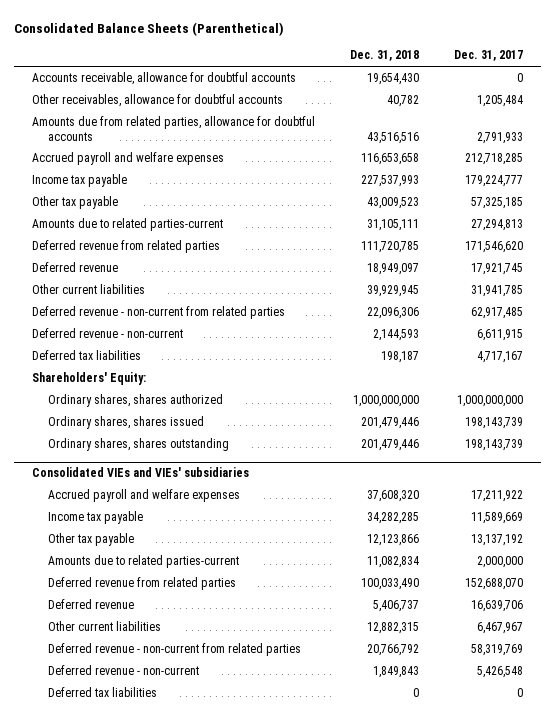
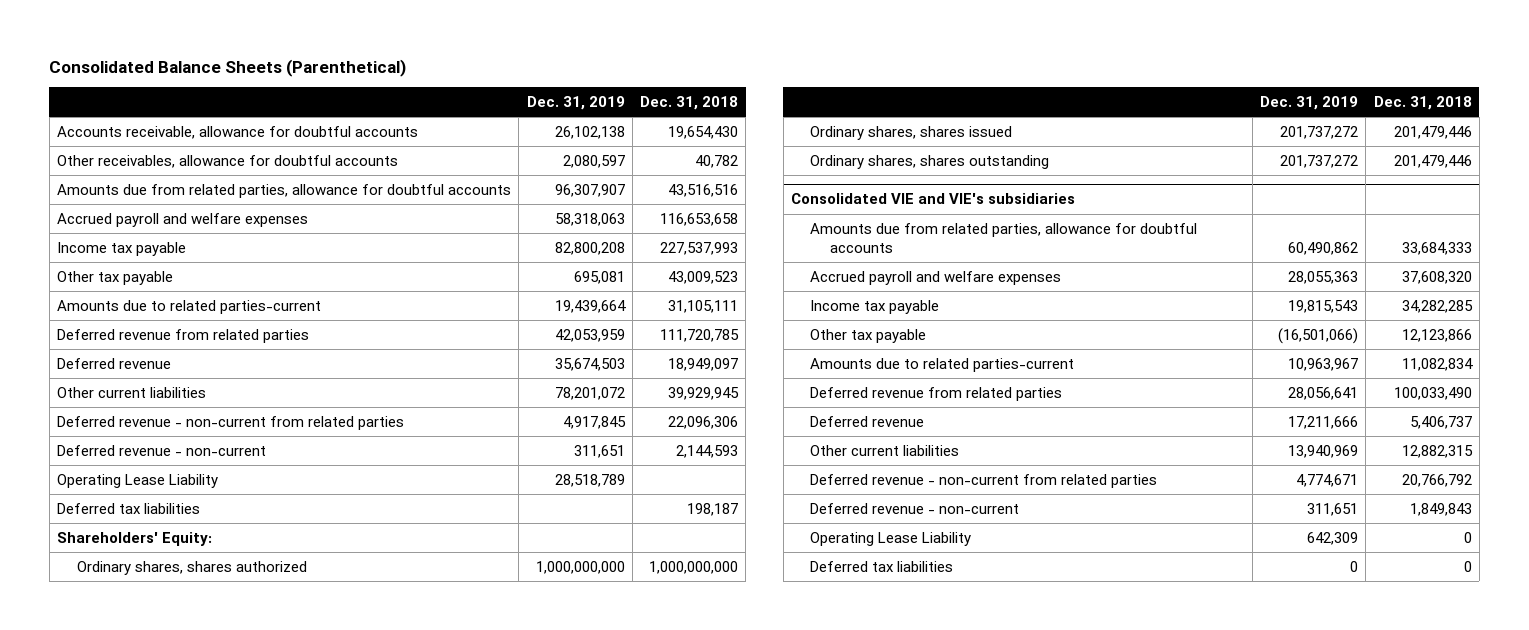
- | Dec. 31, 2018 | Dec. 31, 2017
+ | Dec. 31, 2019 | Dec. 31, 2018
+ Operating Lease Liability | 28,518,789 |
- Consolidated VIEs and VIEs' subsidiaries
+ Consolidated VIE and VIE's subsidiaries
+ Amounts due from related parties, allowance for doubtful accounts | 60,490,862 | 33,684,333
+ Operating Lease Liability | 642,309 | 0

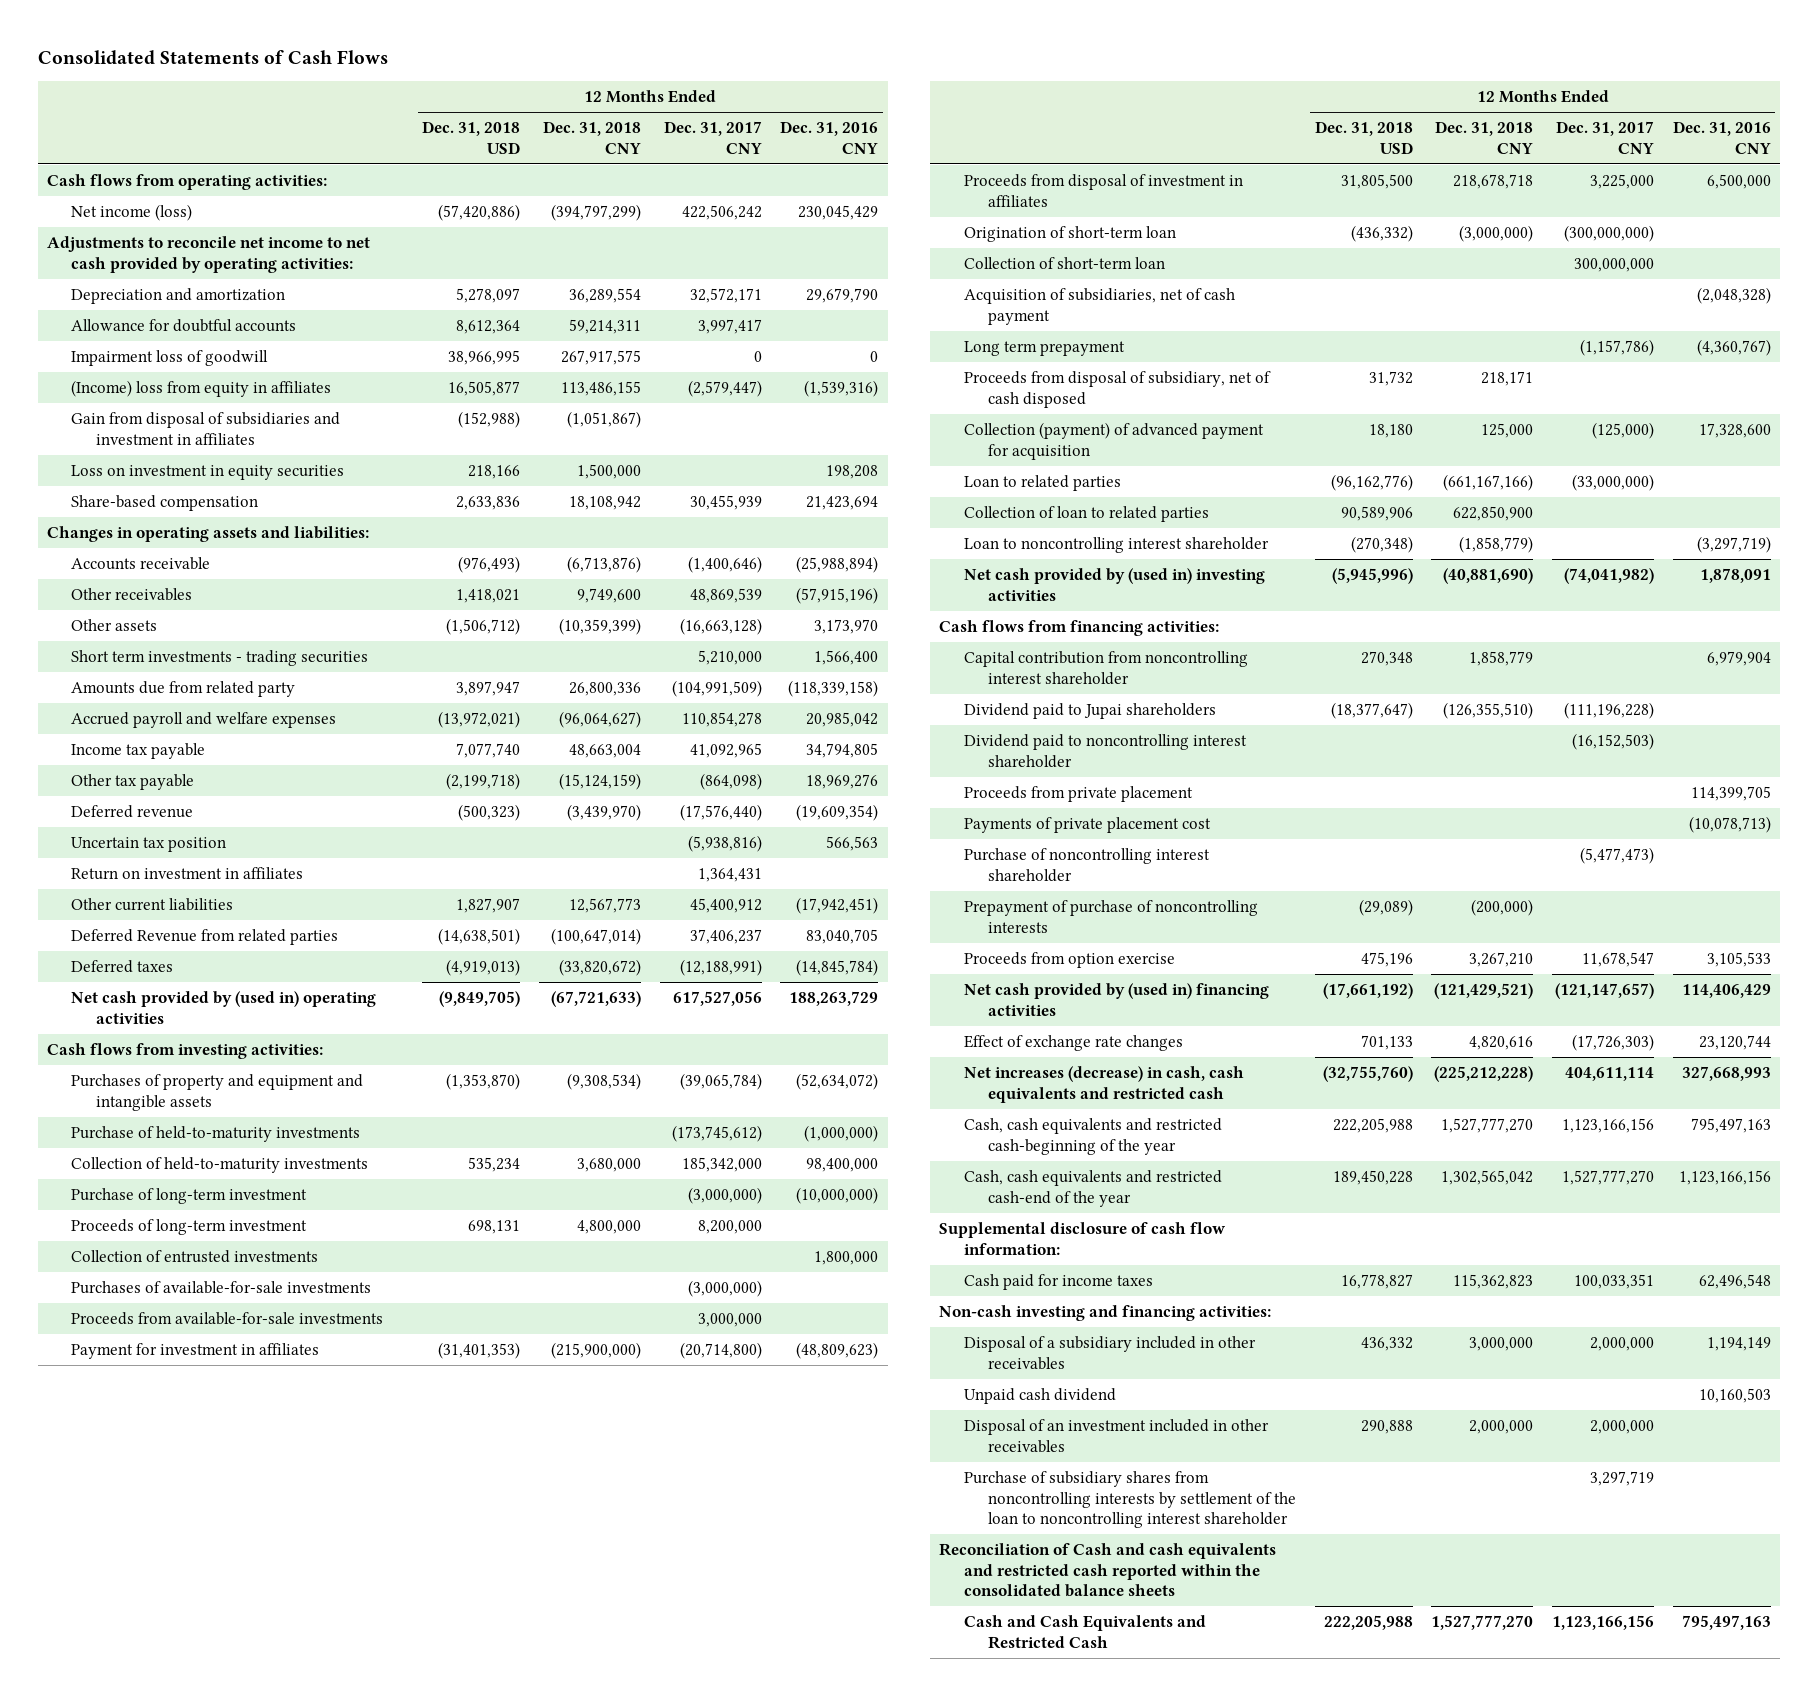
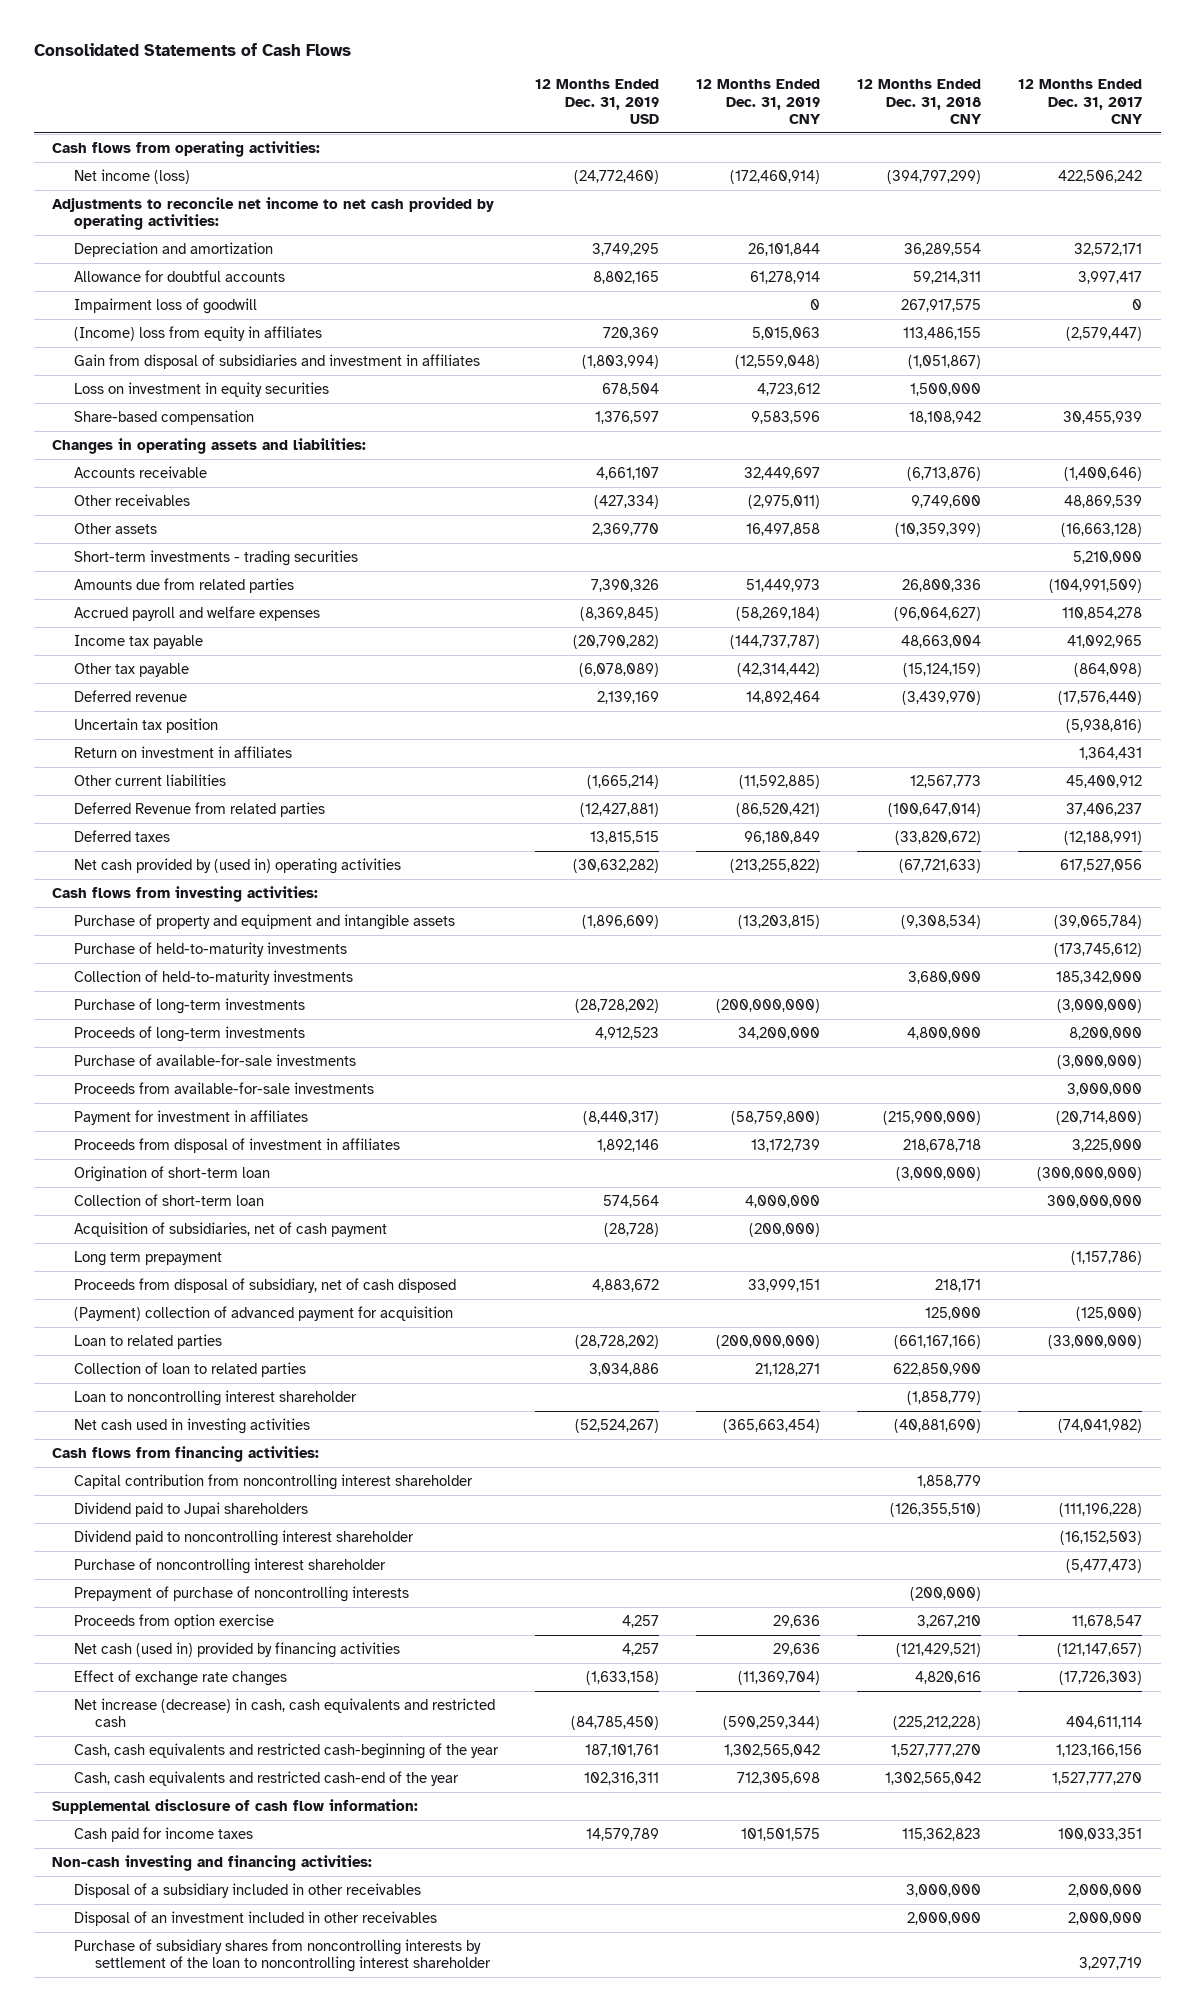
- | 12 Months Ended Dec. 31, 2018 USD | 12 Months Ended Dec. 31, 2018 CNY | 12 Months Ended Dec. 31, 2017 CNY | 12 Months Ended Dec. 31, 2016 CNY
+ | 12 Months Ended Dec. 31, 2019 USD | 12 Months Ended Dec. 31, 2019 CNY | 12 Months Ended Dec. 31, 2018 CNY | 12 Months Ended Dec. 31, 2017 CNY
- Short term investments - trading securities | | | 5,210,000 | 1,566,400
- Amounts due from related party | 3,897,947 | 26,800,336 | (104,991,509) | (118,339,158)
+ Short-term investments - trading securities | | | | 5,210,000
+ Amounts due from related parties | 7,390,326 | 51,449,973 | 26,800,336 | (104,991,509)
- Purchases of property and equipment and intangible assets | (1,353,870) | (9,308,534) | (39,065,784) | (52,634,072)
+ Purchase of property and equipment and intangible assets | (1,896,609) | (13,203,815) | (9,308,534) | (39,065,784)
- Purchase of long-term investment | | | (3,000,000) | (10,000,000)
- Proceeds of long-term investment | 698,131 | 4,800,000 | 8,200,000 |
- Collection of entrusted investments | | | | 1,800,000
- Purchases of available-for-sale investments | | | (3,000,000) |
+ Purchase of long-term investments | (28,728,202) | (200,000,000) | | (3,000,000)
+ Proceeds of long-term investments | 4,912,523 | 34,200,000 | 4,800,000 | 8,200,000
+ Purchase of available-for-sale investments | | | | (3,000,000)
- Collection (payment) of advanced payment for acquisition | 18,180 | 125,000 | (125,000) | 17,328,600
+ (Payment) collection of advanced payment for acquisition | | | 125,000 | (125,000)
- Net cash provided by (used in) investing activities | (5,945,996) | (40,881,690) | (74,041,982) | 1,878,091
+ Net cash used in investing activities | (52,524,267) | (365,663,454) | (40,881,690) | (74,041,982)
- Proceeds from private placement | | | | 114,399,705
- Payments of private placement cost | | | | (10,078,713)
- Net cash provided by (used in) financing activities | (17,661,192) | (121,429,521) | (121,147,657) | 114,406,429
+ Net cash (used in) provided by financing activities | 4,257 | 29,636 | (121,429,521) | (121,147,657)
- Net increases (decrease) in cash, cash equivalents and restricted cash | (32,755,760) | (225,212,228) | 404,611,114 | 327,668,993
+ Net increase (decrease) in cash, cash equivalents and restricted cash | (84,785,450) | (590,259,344) | (225,212,228) | 404,611,114
- Unpaid cash dividend | | | | 10,160,503
- Reconciliation of Cash and cash equivalents and restricted cash reported within the consolidated balance sheets
- Cash and Cash Equivalents and Restricted Cash | 222,205,988 | 1,527,777,270 | 1,123,166,156 | 795,497,163

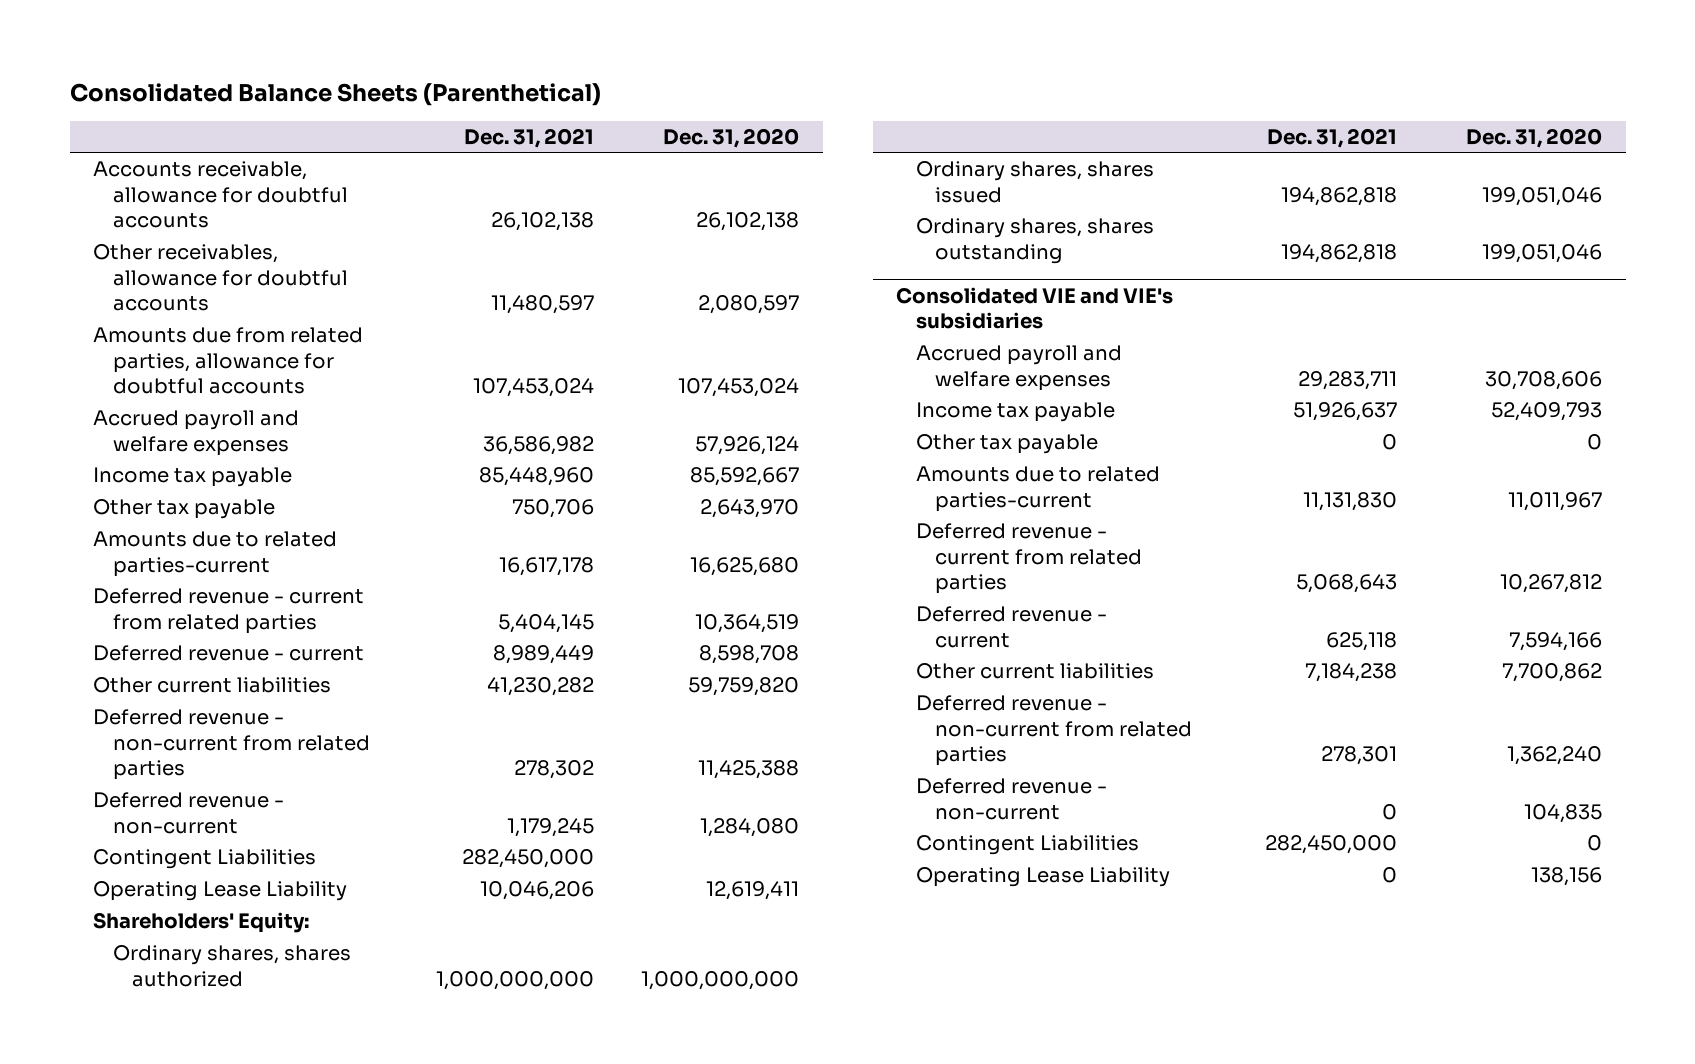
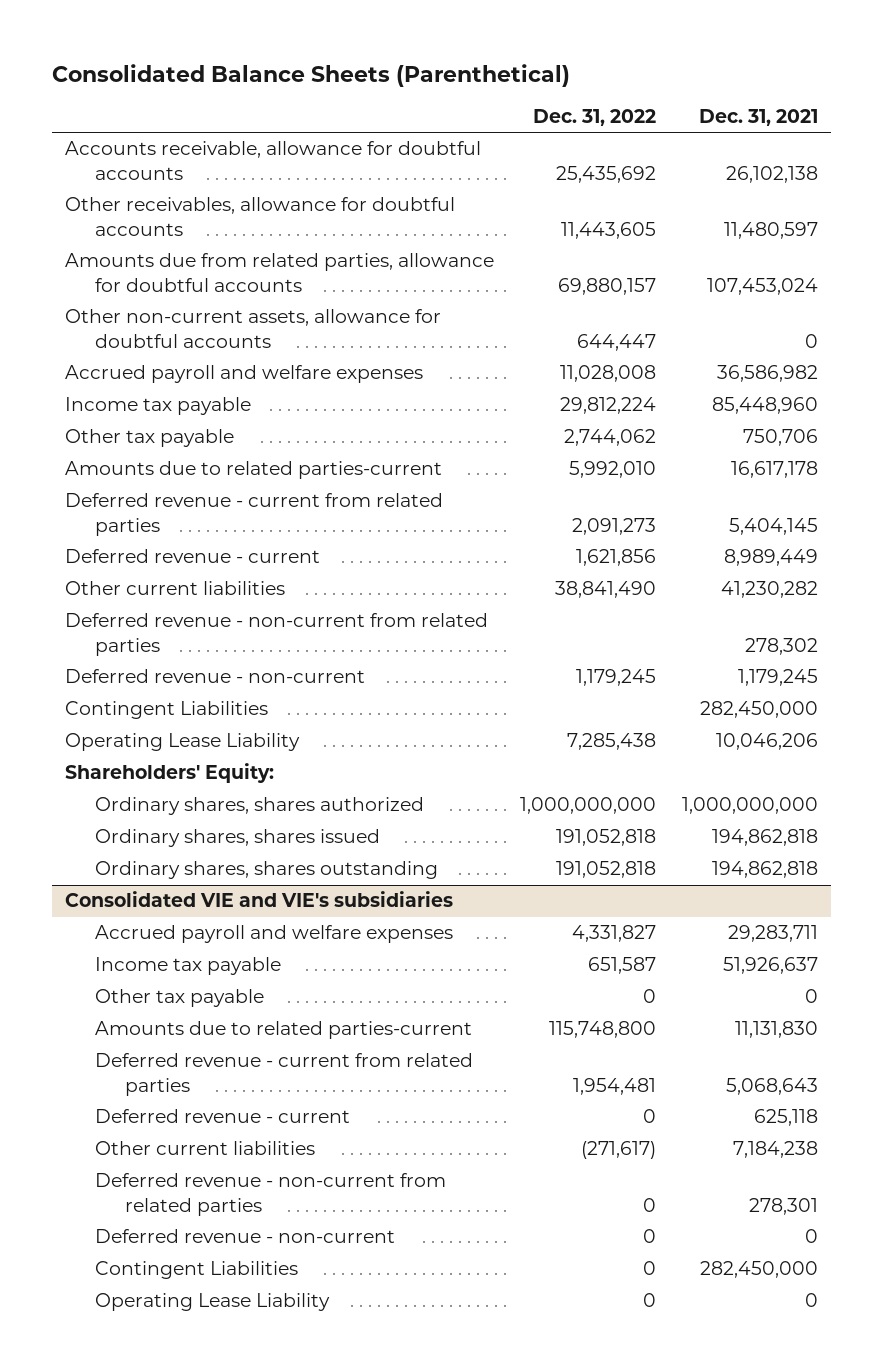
- | Dec. 31, 2021 | Dec. 31, 2020
+ | Dec. 31, 2022 | Dec. 31, 2021
+ Other non-current assets, allowance for doubtful accounts | 644,447 | 0

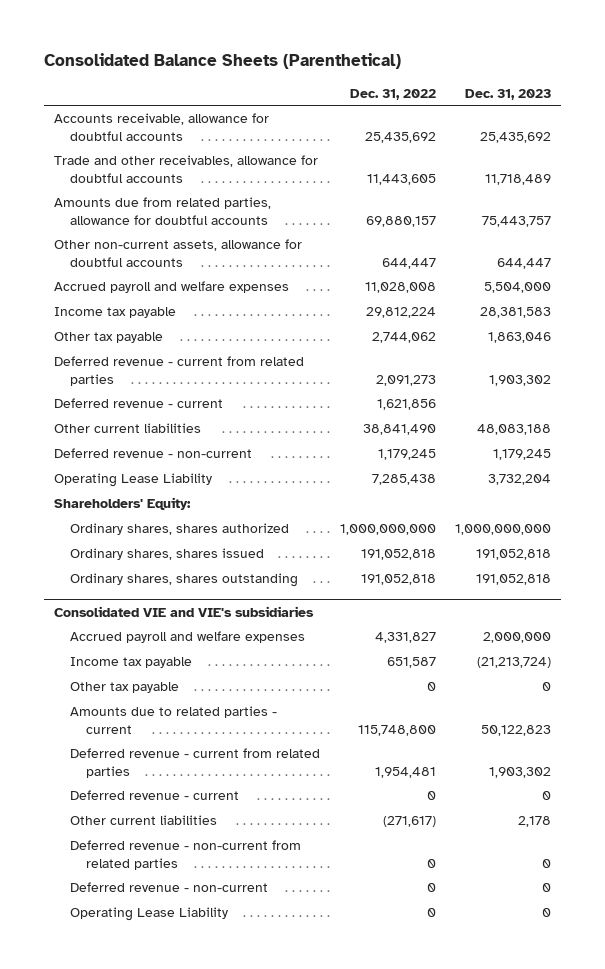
- | Dec. 31, 2022 | Dec. 31, 2021
+ | Dec. 31, 2022 | Dec. 31, 2023
- Other receivables, allowance for doubtful accounts | 11,443,605 | 11,480,597
+ Trade and other receivables, allowance for doubtful accounts | 11,443,605 | 11,718,489
- Amounts due to related parties-current | 5,992,010 | 16,617,178
- Deferred revenue - non-current from related parties | | 278,302
- Contingent Liabilities | | 282,450,000
@ Consolidated VIE and VIE's subsidiaries
- Amounts due to related parties-current | 115,748,800 | 11,131,830
+ Amounts due to related parties - current | 115,748,800 | 50,122,823
- Contingent Liabilities | 0 | 282,450,000

